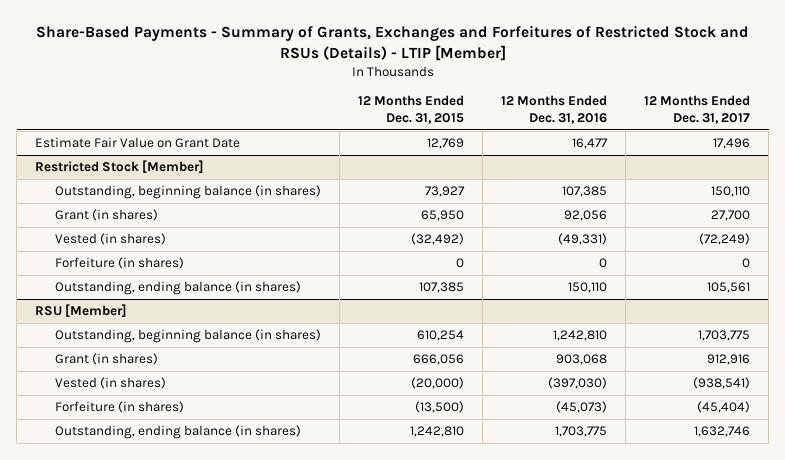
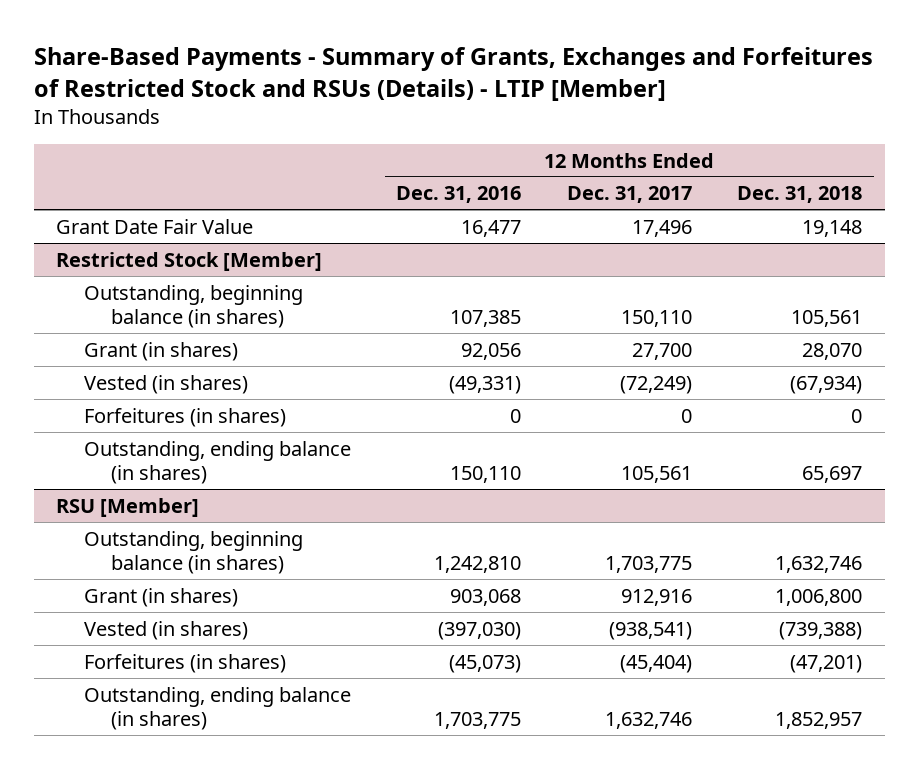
- | 12 Months Ended Dec. 31, 2015 | 12 Months Ended Dec. 31, 2016 | 12 Months Ended Dec. 31, 2017
+ | 12 Months Ended Dec. 31, 2016 | 12 Months Ended Dec. 31, 2017 | 12 Months Ended Dec. 31, 2018
- Estimate Fair Value on Grant Date | 12,769 | 16,477 | 17,496
+ Grant Date Fair Value | 16,477 | 17,496 | 19,148
@ Restricted Stock [Member]
- Forfeiture (in shares) | 0 | 0 | 0
+ Forfeitures (in shares) | 0 | 0 | 0
@ RSU [Member]
- Forfeiture (in shares) | (13,500) | (45,073) | (45,404)
+ Forfeitures (in shares) | (45,073) | (45,404) | (47,201)

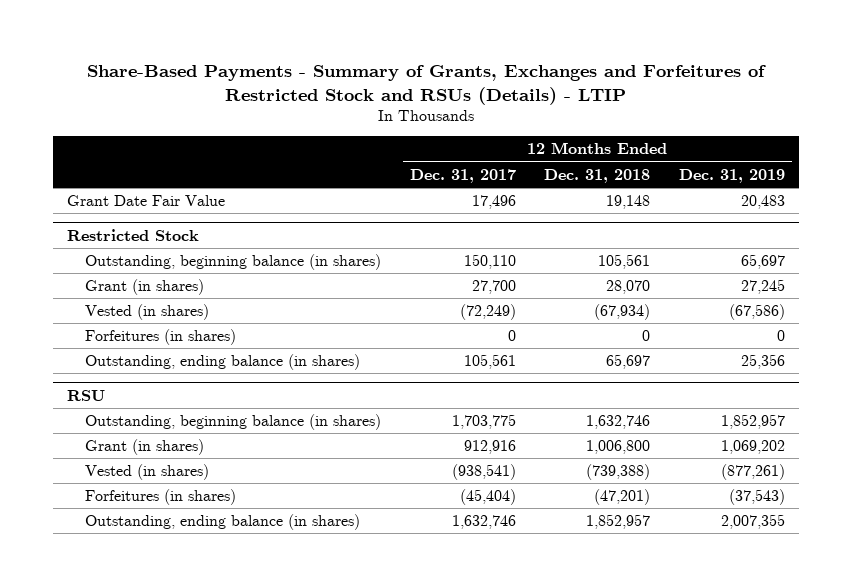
- Share-Based Payments - Summary of Grants, Exchanges and Forfeitures of Restricted Stock and RSUs (Details) - LTIP [Member]
+ Share-Based Payments - Summary of Grants, Exchanges and Forfeitures of Restricted Stock and RSUs (Details) - LTIP
- | 12 Months Ended Dec. 31, 2016 | 12 Months Ended Dec. 31, 2017 | 12 Months Ended Dec. 31, 2018
+ | 12 Months Ended Dec. 31, 2017 | 12 Months Ended Dec. 31, 2018 | 12 Months Ended Dec. 31, 2019
- Restricted Stock [Member]
+ Restricted Stock
- RSU [Member]
+ RSU

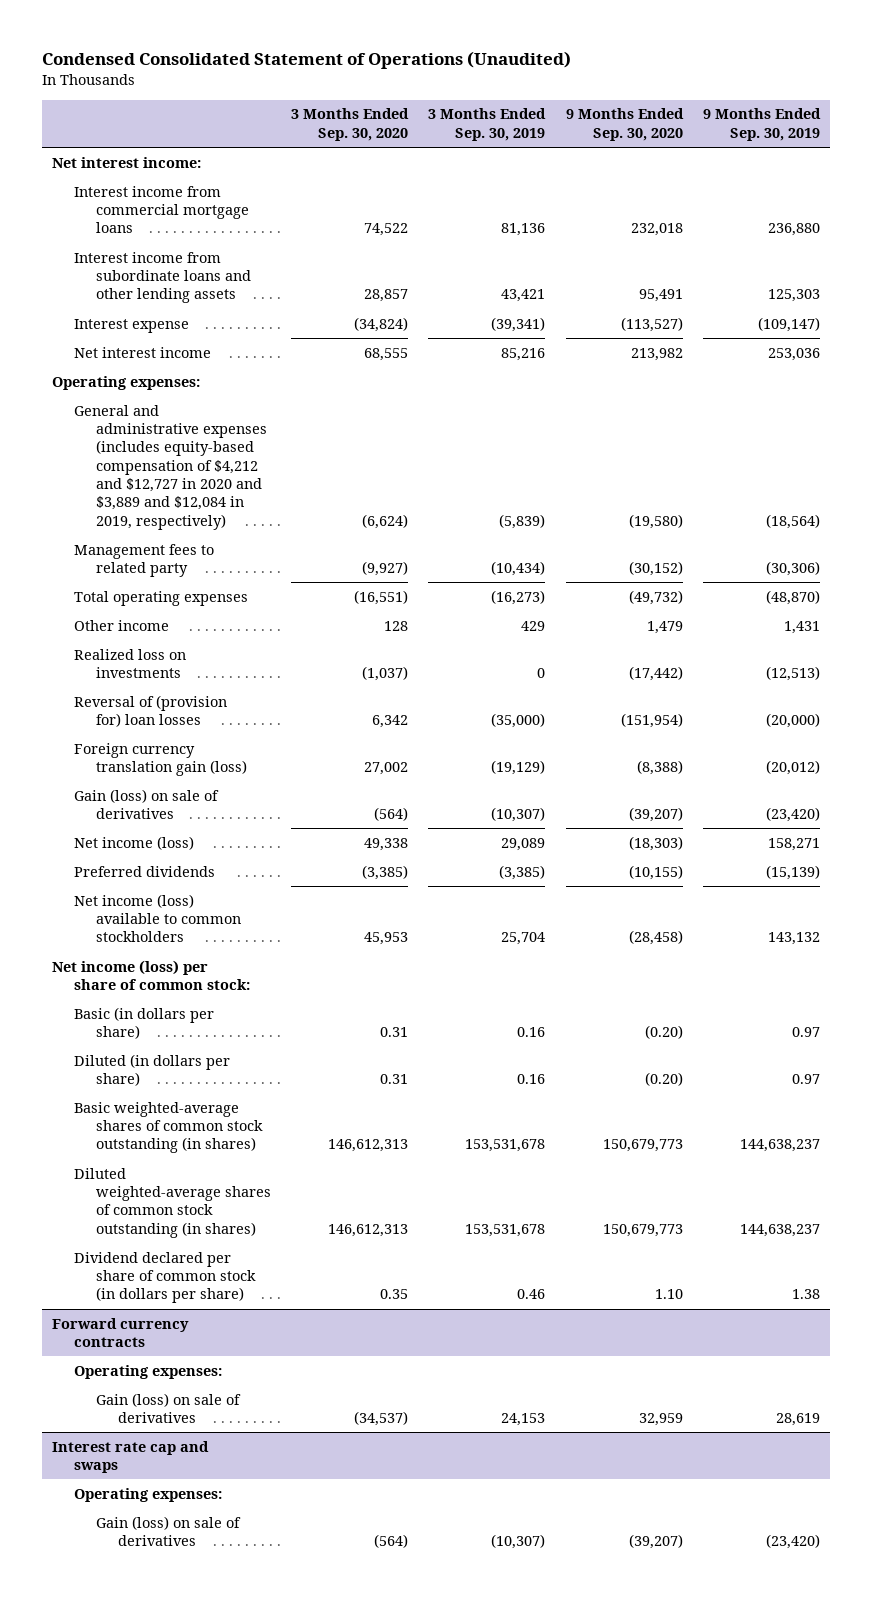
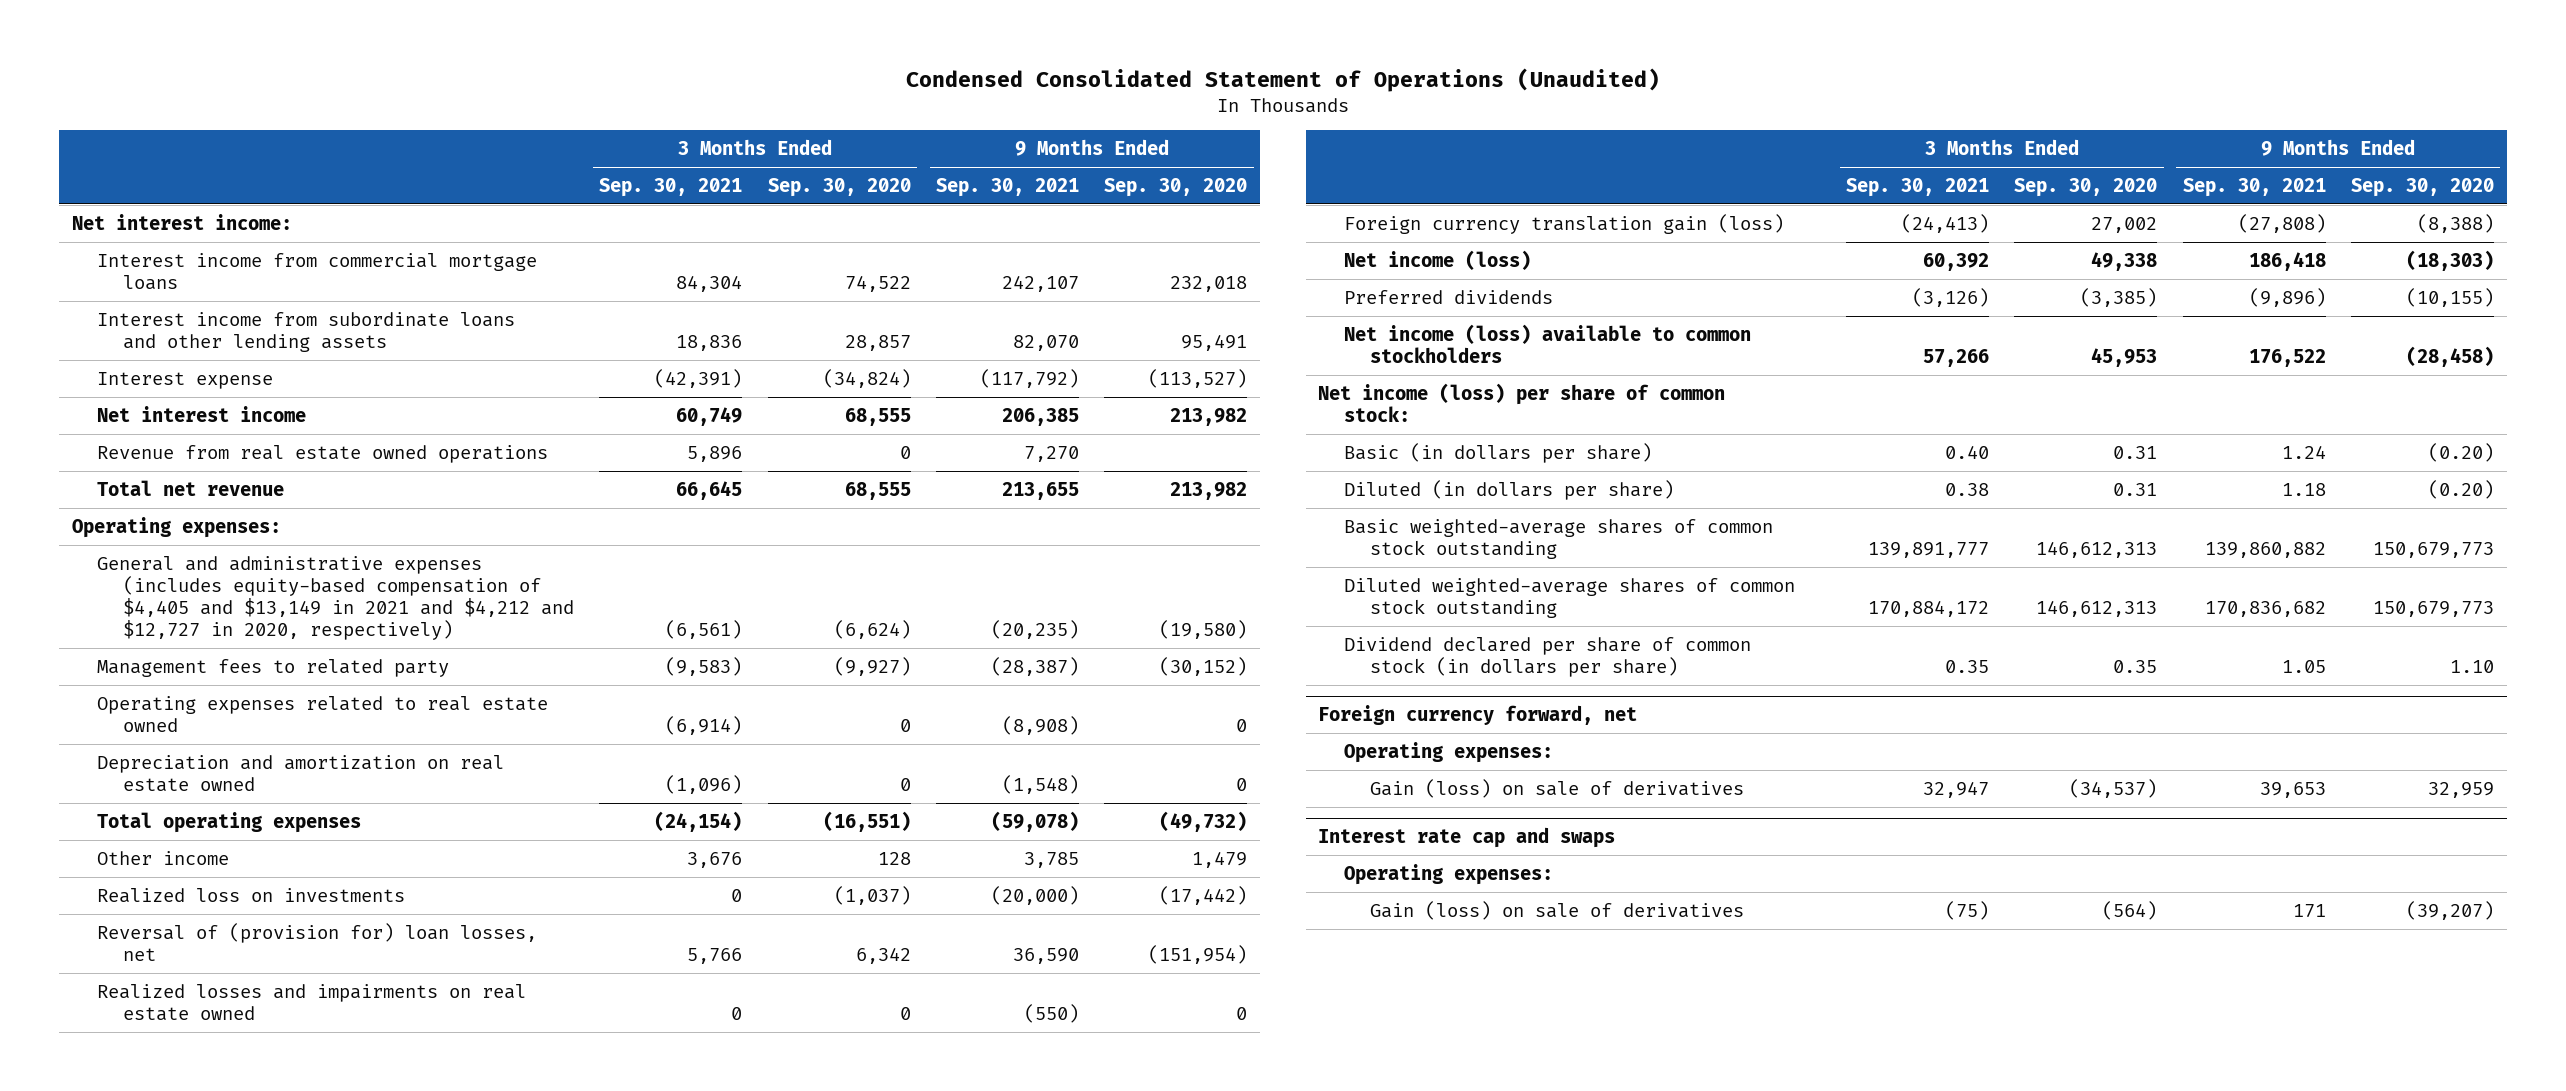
- | 3 Months Ended Sep. 30, 2020 | 3 Months Ended Sep. 30, 2019 | 9 Months Ended Sep. 30, 2020 | 9 Months Ended Sep. 30, 2019
+ | 3 Months Ended Sep. 30, 2021 | 3 Months Ended Sep. 30, 2020 | 9 Months Ended Sep. 30, 2021 | 9 Months Ended Sep. 30, 2020
+ Revenue from real estate owned operations | 5,896 | 0 | 7,270 |
+ Total net revenue | 66,645 | 68,555 | 213,655 | 213,982
- General and administrative expenses (includes equity-based compensation of $4,212 and $12,727 in 2020 and $3,889 and $12,084 in 2019, respectively) | (6,624) | (5,839) | (19,580) | (18,564)
+ General and administrative expenses (includes equity-based compensation of $4,405 and $13,149 in 2021 and $4,212 and $12,727 in 2020, respectively) | (6,561) | (6,624) | (20,235) | (19,580)
+ Operating expenses related to real estate owned | (6,914) | 0 | (8,908) | 0
+ Depreciation and amortization on real estate owned | (1,096) | 0 | (1,548) | 0
- Reversal of (provision for) loan losses | 6,342 | (35,000) | (151,954) | (20,000)
+ Reversal of (provision for) loan losses, net | 5,766 | 6,342 | 36,590 | (151,954)
+ Realized losses and impairments on real estate owned | 0 | 0 | (550) | 0
- Gain (loss) on sale of derivatives | (564) | (10,307) | (39,207) | (23,420)
- Basic weighted-average shares of common stock outstanding (in shares) | 146,612,313 | 153,531,678 | 150,679,773 | 144,638,237
- Diluted weighted-average shares of common stock outstanding (in shares) | 146,612,313 | 153,531,678 | 150,679,773 | 144,638,237
+ Basic weighted-average shares of common stock outstanding | 139,891,777 | 146,612,313 | 139,860,882 | 150,679,773
+ Diluted weighted-average shares of common stock outstanding | 170,884,172 | 146,612,313 | 170,836,682 | 150,679,773
- Forward currency contracts
+ Foreign currency forward, net

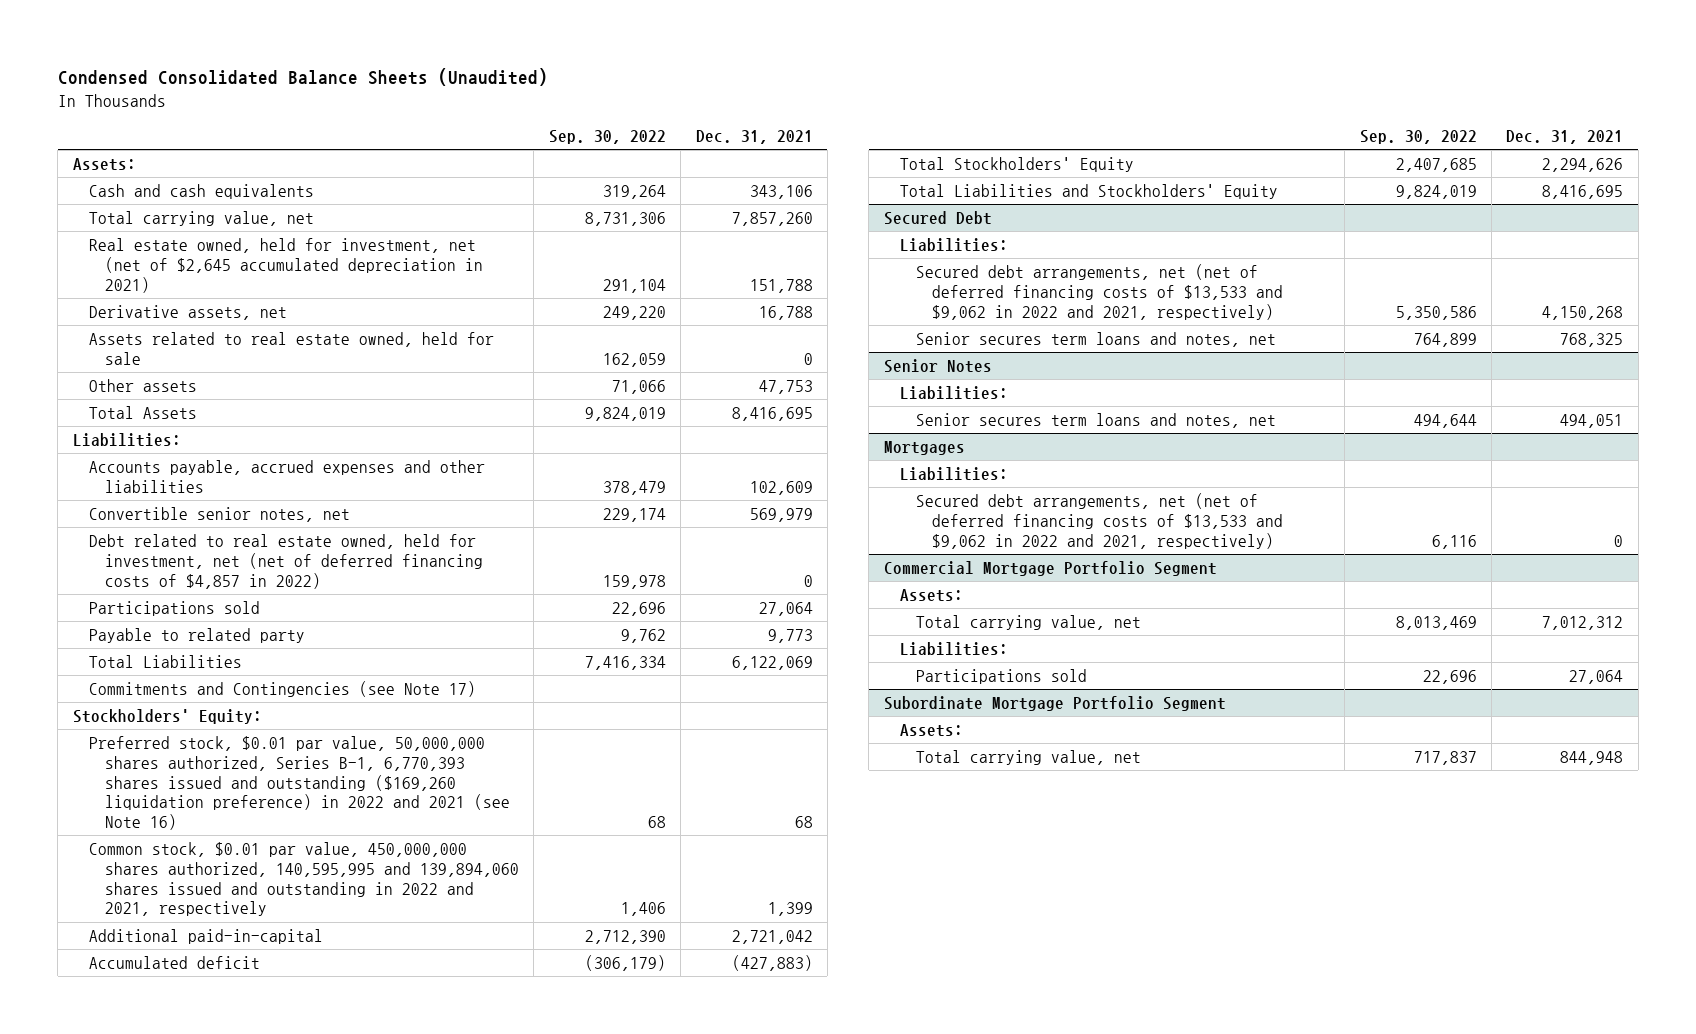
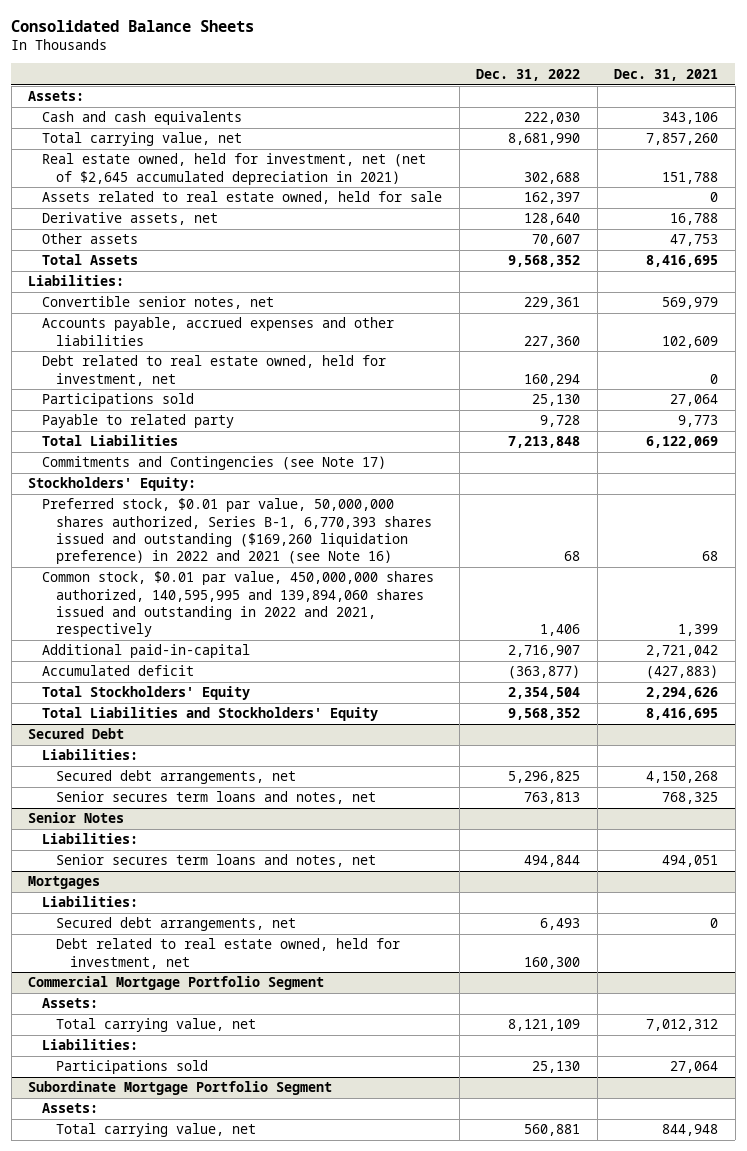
- Condensed Consolidated Balance Sheets (Unaudited)
+ Consolidated Balance Sheets
- | Sep. 30, 2022 | Dec. 31, 2021
+ | Dec. 31, 2022 | Dec. 31, 2021
moved down: Derivative assets, net | 128,640 | 16,788
- Debt related to real estate owned, held for investment, net (net of deferred financing costs of $4,857 in 2022) | 159,978 | 0
moved down: Accounts payable, accrued expenses and other liabilities | 227,360 | 102,609
+ Debt related to real estate owned, held for investment, net | 160,294 | 0
@ Secured Debt
- Secured debt arrangements, net (net of deferred financing costs of $13,533 and $9,062 in 2022 and 2021, respectively) | 5,350,586 | 4,150,268
+ Secured debt arrangements, net | 5,296,825 | 4,150,268
@ Mortgages
- Secured debt arrangements, net (net of deferred financing costs of $13,533 and $9,062 in 2022 and 2021, respectively) | 6,116 | 0
+ Secured debt arrangements, net | 6,493 | 0
+ Debt related to real estate owned, held for investment, net | 160,300 |

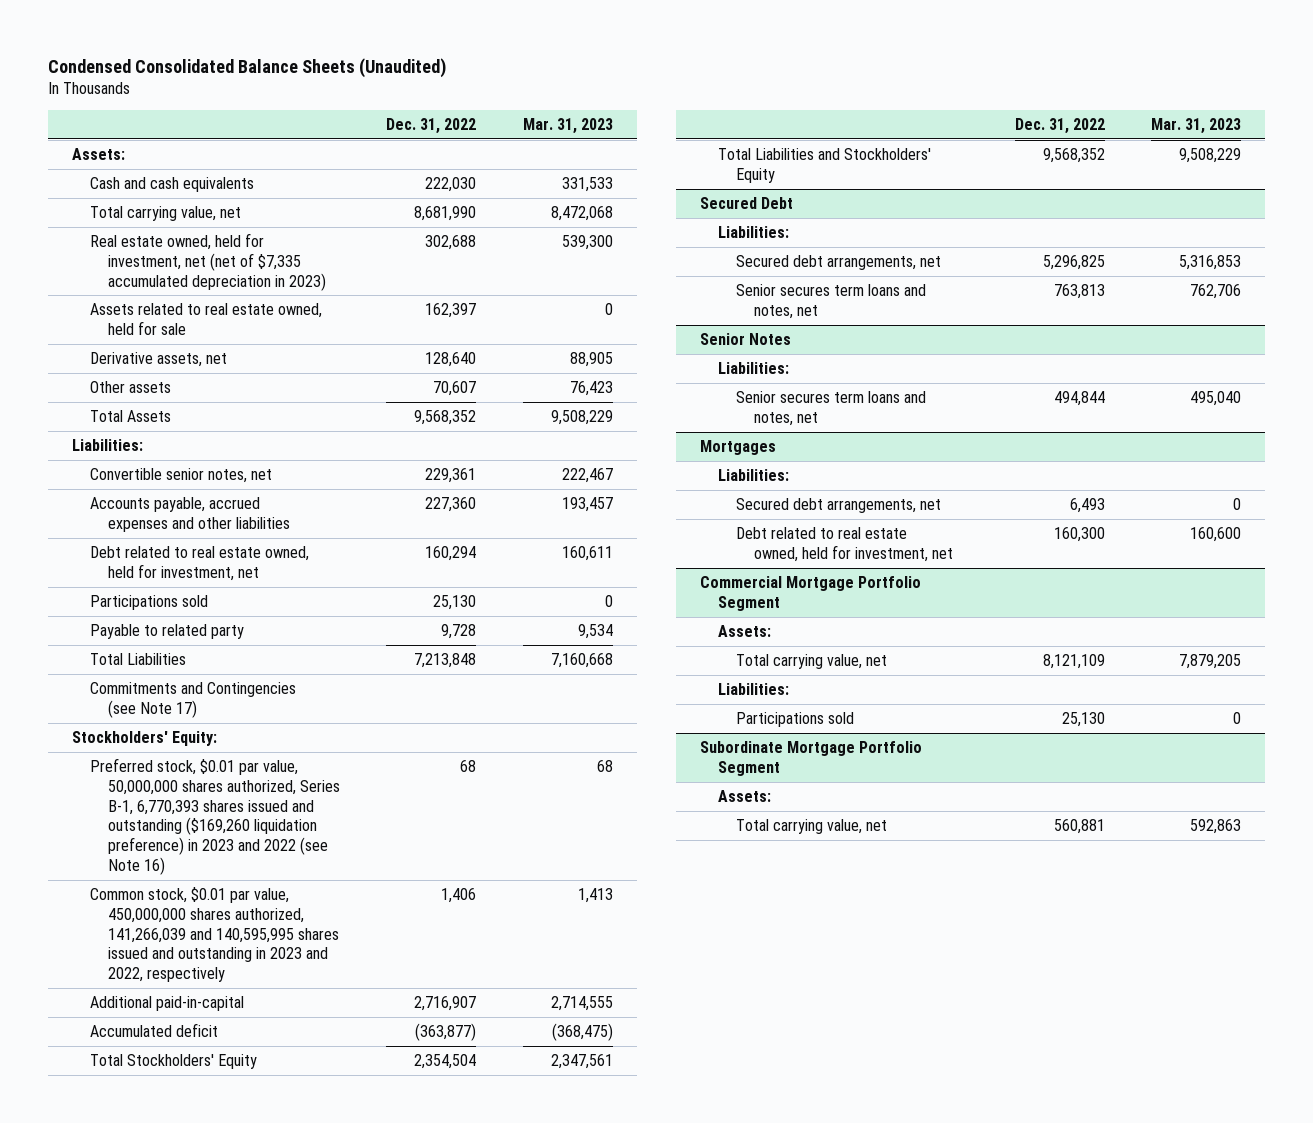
- Consolidated Balance Sheets
+ Condensed Consolidated Balance Sheets (Unaudited)
- | Dec. 31, 2022 | Dec. 31, 2021
+ | Dec. 31, 2022 | Mar. 31, 2023
- Real estate owned, held for investment, net (net of $2,645 accumulated depreciation in 2021) | 302,688 | 151,788
+ Real estate owned, held for investment, net (net of $7,335 accumulated depreciation in 2023) | 302,688 | 539,300
- Preferred stock, $0.01 par value, 50,000,000 shares authorized, Series B-1, 6,770,393 shares issued and outstanding ($169,260 liquidation preference) in 2022 and 2021 (see Note 16) | 68 | 68
- Common stock, $0.01 par value, 450,000,000 shares authorized, 140,595,995 and 139,894,060 shares issued and outstanding in 2022 and 2021, respectively | 1,406 | 1,399
+ Preferred stock, $0.01 par value, 50,000,000 shares authorized, Series B-1, 6,770,393 shares issued and outstanding ($169,260 liquidation preference) in 2023 and 2022 (see Note 16) | 68 | 68
+ Common stock, $0.01 par value, 450,000,000 shares authorized, 141,266,039 and 140,595,995 shares issued and outstanding in 2023 and 2022, respectively | 1,406 | 1,413

